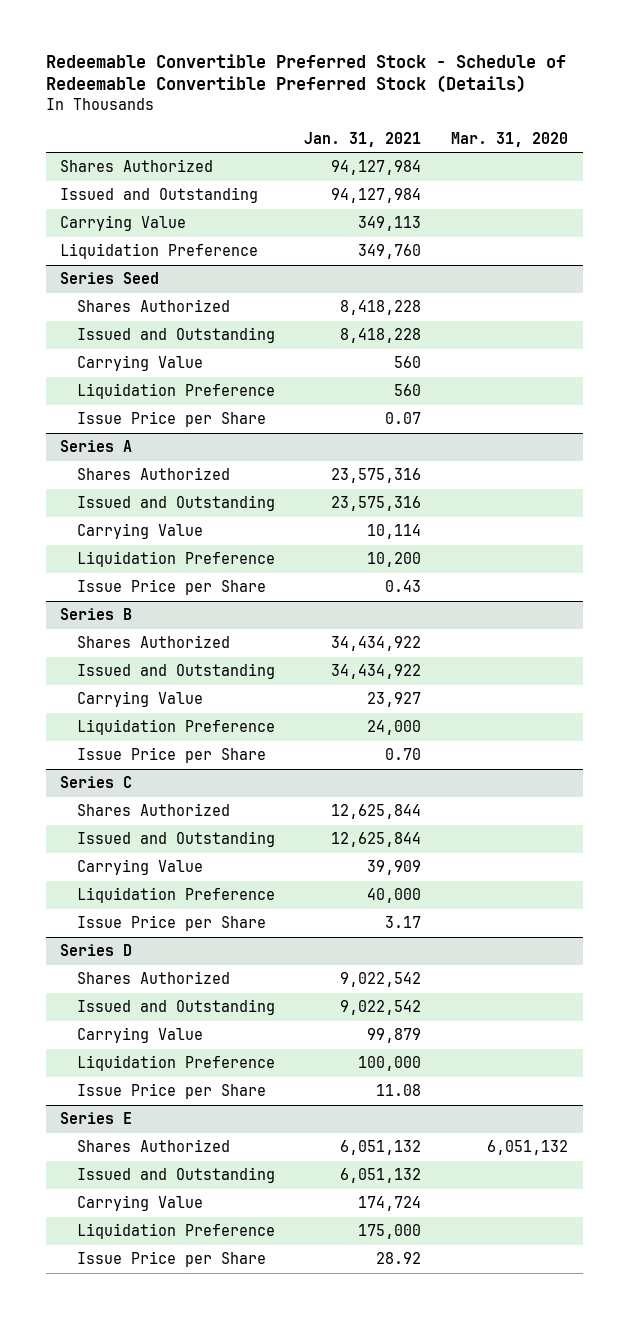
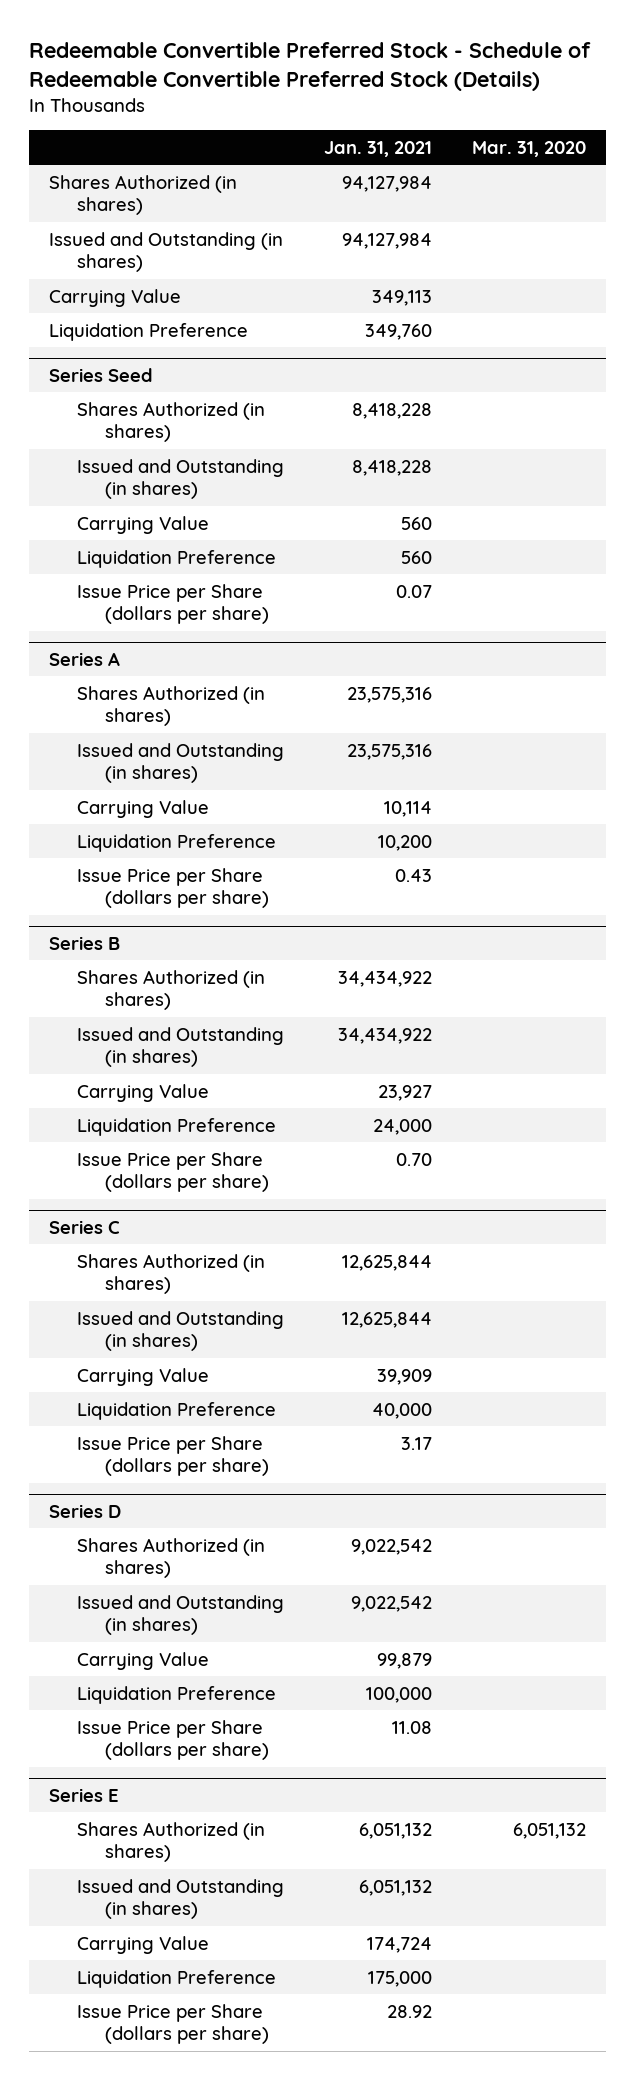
- Shares Authorized | 94,127,984 |
- Issued and Outstanding | 94,127,984 |
+ Shares Authorized (in shares) | 94,127,984 |
+ Issued and Outstanding (in shares) | 94,127,984 |
@ Series Seed
- Shares Authorized | 8,418,228 |
- Issued and Outstanding | 8,418,228 |
+ Shares Authorized (in shares) | 8,418,228 |
+ Issued and Outstanding (in shares) | 8,418,228 |
- Issue Price per Share | 0.07 |
+ Issue Price per Share (dollars per share) | 0.07 |
@ Series A
- Shares Authorized | 23,575,316 |
- Issued and Outstanding | 23,575,316 |
+ Shares Authorized (in shares) | 23,575,316 |
+ Issued and Outstanding (in shares) | 23,575,316 |
- Issue Price per Share | 0.43 |
+ Issue Price per Share (dollars per share) | 0.43 |
@ Series B
- Shares Authorized | 34,434,922 |
- Issued and Outstanding | 34,434,922 |
+ Shares Authorized (in shares) | 34,434,922 |
+ Issued and Outstanding (in shares) | 34,434,922 |
- Issue Price per Share | 0.70 |
+ Issue Price per Share (dollars per share) | 0.70 |
@ Series C
- Shares Authorized | 12,625,844 |
- Issued and Outstanding | 12,625,844 |
+ Shares Authorized (in shares) | 12,625,844 |
+ Issued and Outstanding (in shares) | 12,625,844 |
- Issue Price per Share | 3.17 |
+ Issue Price per Share (dollars per share) | 3.17 |
@ Series D
- Shares Authorized | 9,022,542 |
- Issued and Outstanding | 9,022,542 |
+ Shares Authorized (in shares) | 9,022,542 |
+ Issued and Outstanding (in shares) | 9,022,542 |
- Issue Price per Share | 11.08 |
+ Issue Price per Share (dollars per share) | 11.08 |
@ Series E
- Shares Authorized | 6,051,132 | 6,051,132
- Issued and Outstanding | 6,051,132 |
+ Shares Authorized (in shares) | 6,051,132 | 6,051,132
+ Issued and Outstanding (in shares) | 6,051,132 |
- Issue Price per Share | 28.92 |
+ Issue Price per Share (dollars per share) | 28.92 |

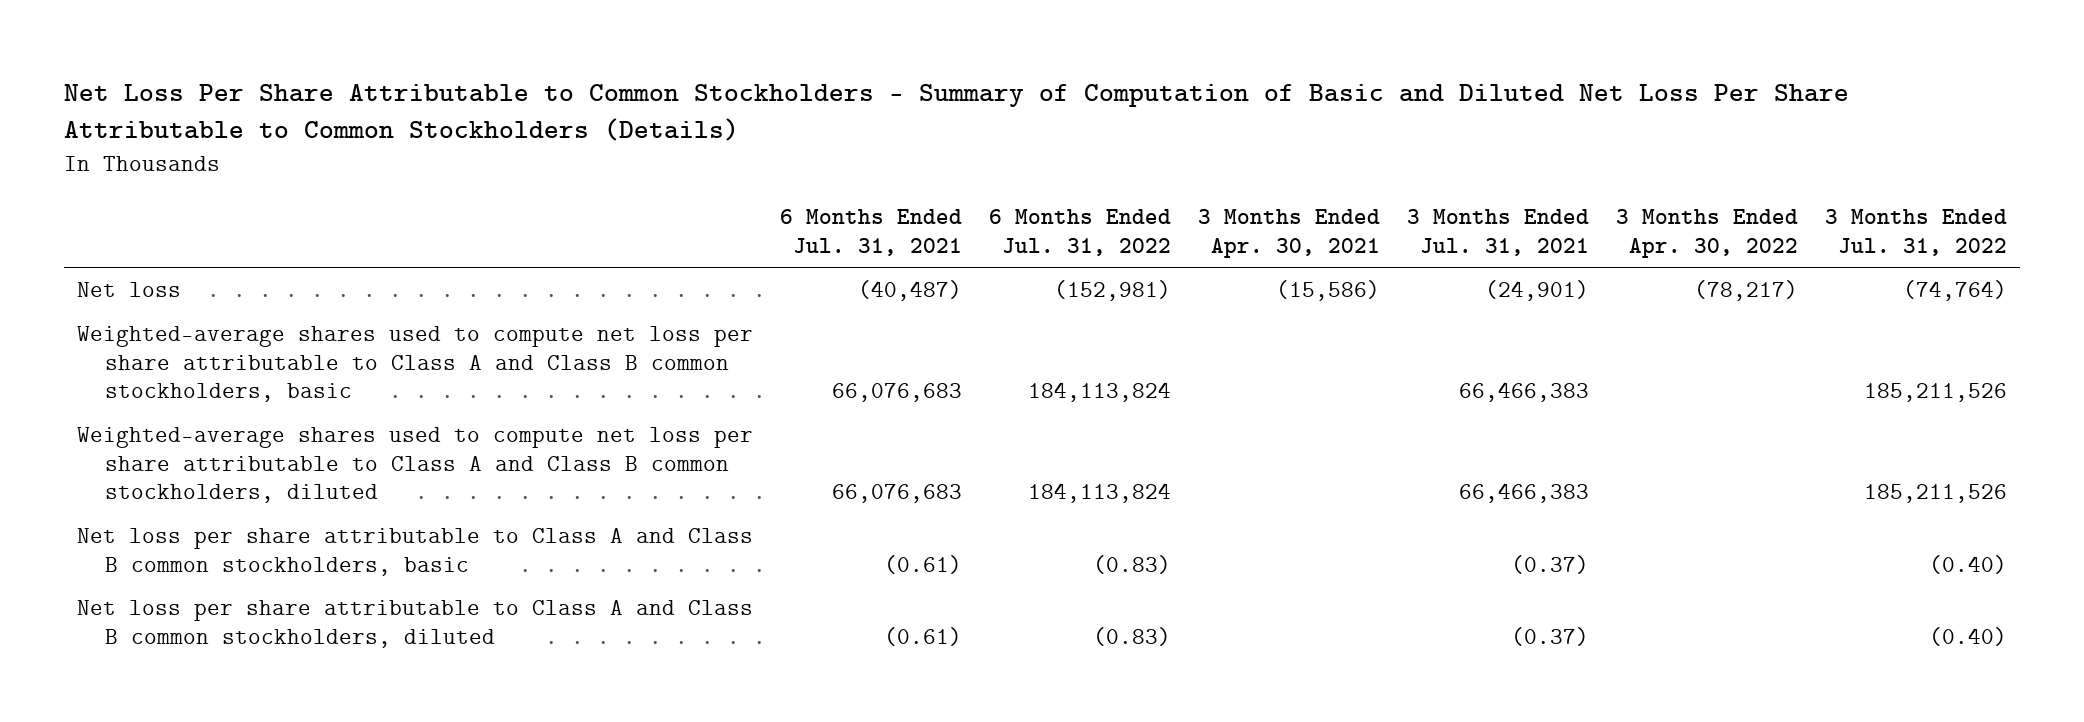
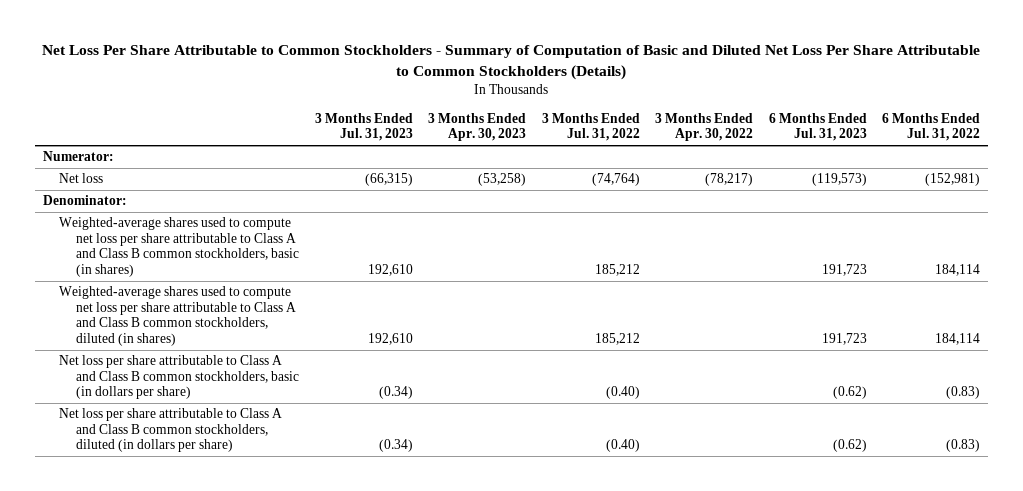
- | 6 Months Ended Jul. 31, 2021 | 6 Months Ended Jul. 31, 2022 | 3 Months Ended Apr. 30, 2021 | 3 Months Ended Jul. 31, 2021 | 3 Months Ended Apr. 30, 2022 | 3 Months Ended Jul. 31, 2022
+ | 3 Months Ended Jul. 31, 2023 | 3 Months Ended Apr. 30, 2023 | 3 Months Ended Jul. 31, 2022 | 3 Months Ended Apr. 30, 2022 | 6 Months Ended Jul. 31, 2023 | 6 Months Ended Jul. 31, 2022
+ Numerator:
- Weighted-average shares used to compute net loss per share attributable to Class A and Class B common stockholders, basic | 66,076,683 | 184,113,824 | | 66,466,383 | | 185,211,526
- Weighted-average shares used to compute net loss per share attributable to Class A and Class B common stockholders, diluted | 66,076,683 | 184,113,824 | | 66,466,383 | | 185,211,526
- Net loss per share attributable to Class A and Class B common stockholders, basic | (0.61) | (0.83) | | (0.37) | | (0.40)
- Net loss per share attributable to Class A and Class B common stockholders, diluted | (0.61) | (0.83) | | (0.37) | | (0.40)
+ Denominator:
+ Weighted-average shares used to compute net loss per share attributable to Class A and Class B common stockholders, basic (in shares) | 192,610 | | 185,212 | | 191,723 | 184,114
+ Weighted-average shares used to compute net loss per share attributable to Class A and Class B common stockholders, diluted (in shares) | 192,610 | | 185,212 | | 191,723 | 184,114
+ Net loss per share attributable to Class A and Class B common stockholders, basic (in dollars per share) | (0.34) | | (0.40) | | (0.62) | (0.83)
+ Net loss per share attributable to Class A and Class B common stockholders, diluted (in dollars per share) | (0.34) | | (0.40) | | (0.62) | (0.83)

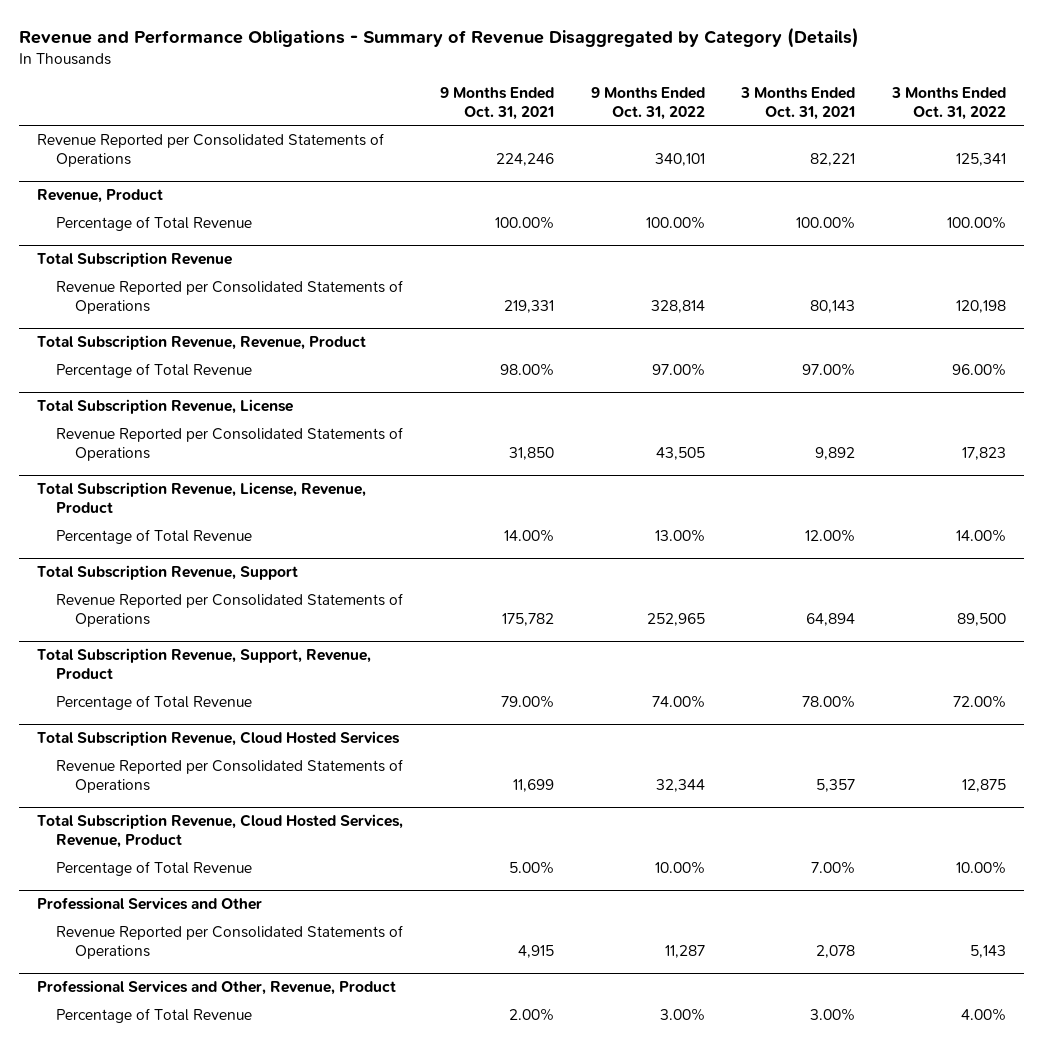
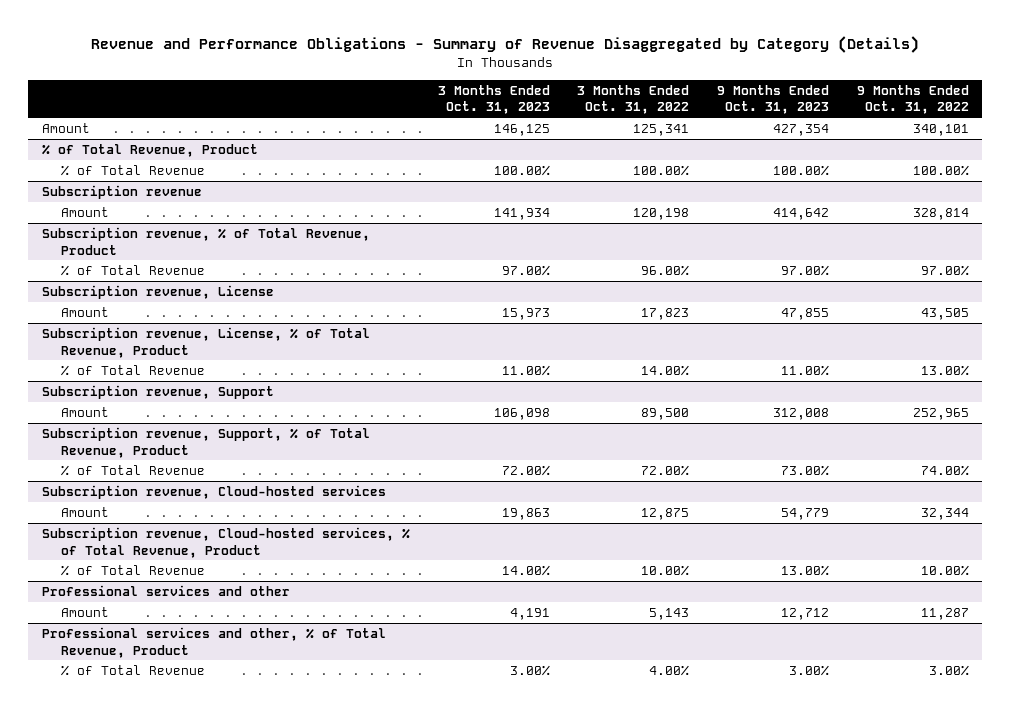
- | 9 Months Ended Oct. 31, 2021 | 9 Months Ended Oct. 31, 2022 | 3 Months Ended Oct. 31, 2021 | 3 Months Ended Oct. 31, 2022
+ | 3 Months Ended Oct. 31, 2023 | 3 Months Ended Oct. 31, 2022 | 9 Months Ended Oct. 31, 2023 | 9 Months Ended Oct. 31, 2022
- Revenue Reported per Consolidated Statements of Operations | 224,246 | 340,101 | 82,221 | 125,341
- Revenue, Product
- Percentage of Total Revenue | 100.00% | 100.00% | 100.00% | 100.00%
- Total Subscription Revenue
- Revenue Reported per Consolidated Statements of Operations | 219,331 | 328,814 | 80,143 | 120,198
- Total Subscription Revenue, Revenue, Product
- Percentage of Total Revenue | 98.00% | 97.00% | 97.00% | 96.00%
- Total Subscription Revenue, License
- Revenue Reported per Consolidated Statements of Operations | 31,850 | 43,505 | 9,892 | 17,823
- Total Subscription Revenue, License, Revenue, Product
- Percentage of Total Revenue | 14.00% | 13.00% | 12.00% | 14.00%
- Total Subscription Revenue, Support
- Revenue Reported per Consolidated Statements of Operations | 175,782 | 252,965 | 64,894 | 89,500
- Total Subscription Revenue, Support, Revenue, Product
- Percentage of Total Revenue | 79.00% | 74.00% | 78.00% | 72.00%
- Total Subscription Revenue, Cloud Hosted Services
- Revenue Reported per Consolidated Statements of Operations | 11,699 | 32,344 | 5,357 | 12,875
- Total Subscription Revenue, Cloud Hosted Services, Revenue, Product
- Percentage of Total Revenue | 5.00% | 10.00% | 7.00% | 10.00%
- Professional Services and Other
- Revenue Reported per Consolidated Statements of Operations | 4,915 | 11,287 | 2,078 | 5,143
- Professional Services and Other, Revenue, Product
- Percentage of Total Revenue | 2.00% | 3.00% | 3.00% | 4.00%
+ Amount | 146,125 | 125,341 | 427,354 | 340,101
+ % of Total Revenue, Product
+ % of Total Revenue | 100.00% | 100.00% | 100.00% | 100.00%
+ Subscription revenue
+ Amount | 141,934 | 120,198 | 414,642 | 328,814
+ Subscription revenue, % of Total Revenue, Product
+ % of Total Revenue | 97.00% | 96.00% | 97.00% | 97.00%
+ Subscription revenue, License
+ Amount | 15,973 | 17,823 | 47,855 | 43,505
+ Subscription revenue, License, % of Total Revenue, Product
+ % of Total Revenue | 11.00% | 14.00% | 11.00% | 13.00%
+ Subscription revenue, Support
+ Amount | 106,098 | 89,500 | 312,008 | 252,965
+ Subscription revenue, Support, % of Total Revenue, Product
+ % of Total Revenue | 72.00% | 72.00% | 73.00% | 74.00%
+ Subscription revenue, Cloud-hosted services
+ Amount | 19,863 | 12,875 | 54,779 | 32,344
+ Subscription revenue, Cloud-hosted services, % of Total Revenue, Product
+ % of Total Revenue | 14.00% | 10.00% | 13.00% | 10.00%
+ Professional services and other
+ Amount | 4,191 | 5,143 | 12,712 | 11,287
+ Professional services and other, % of Total Revenue, Product
+ % of Total Revenue | 3.00% | 4.00% | 3.00% | 3.00%

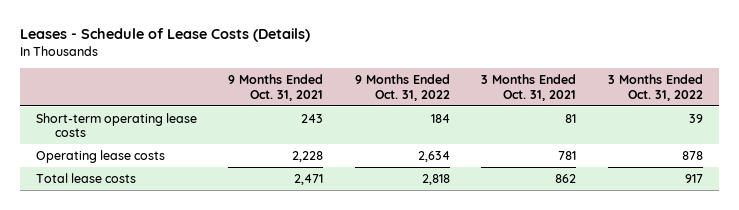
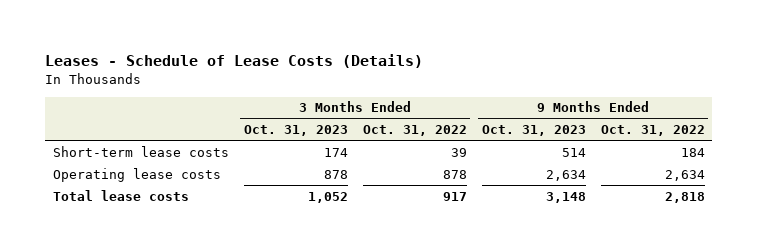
- | 9 Months Ended Oct. 31, 2021 | 9 Months Ended Oct. 31, 2022 | 3 Months Ended Oct. 31, 2021 | 3 Months Ended Oct. 31, 2022
+ | 3 Months Ended Oct. 31, 2023 | 3 Months Ended Oct. 31, 2022 | 9 Months Ended Oct. 31, 2023 | 9 Months Ended Oct. 31, 2022
- Short-term operating lease costs | 243 | 184 | 81 | 39
+ Short-term lease costs | 174 | 39 | 514 | 184

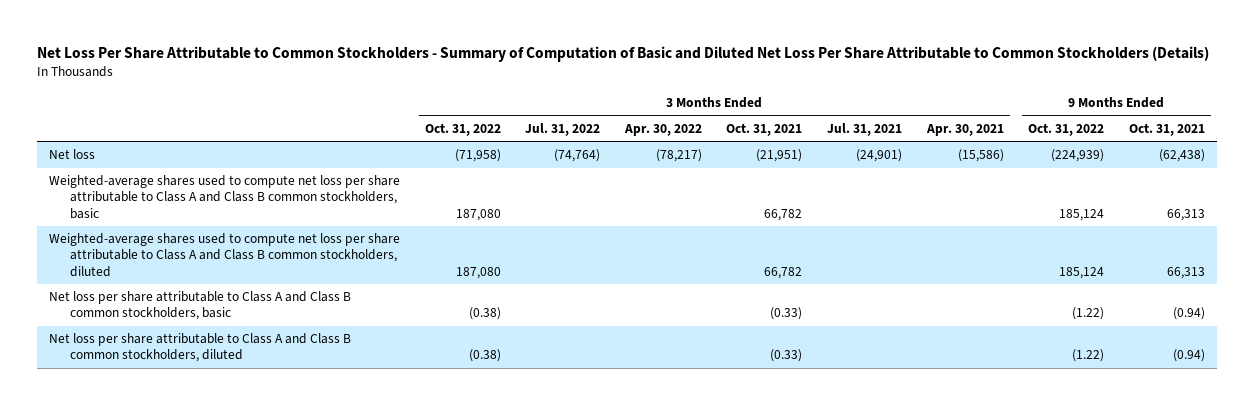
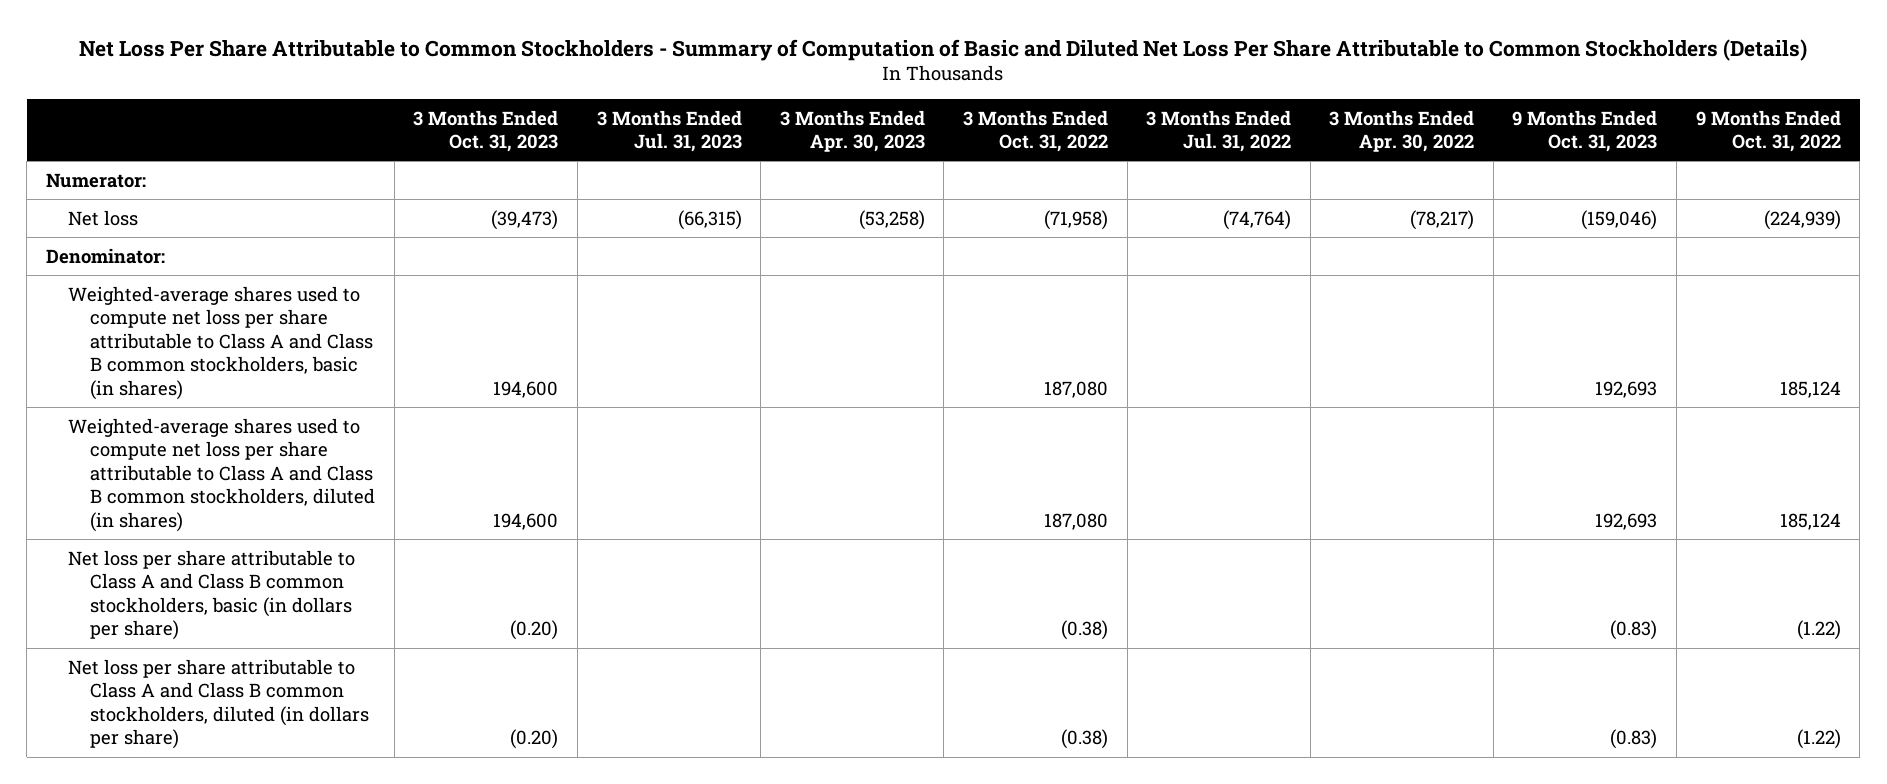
- | 3 Months Ended Oct. 31, 2022 | 3 Months Ended Jul. 31, 2022 | 3 Months Ended Apr. 30, 2022 | 3 Months Ended Oct. 31, 2021 | 3 Months Ended Jul. 31, 2021 | 3 Months Ended Apr. 30, 2021 | 9 Months Ended Oct. 31, 2022 | 9 Months Ended Oct. 31, 2021
+ | 3 Months Ended Oct. 31, 2023 | 3 Months Ended Jul. 31, 2023 | 3 Months Ended Apr. 30, 2023 | 3 Months Ended Oct. 31, 2022 | 3 Months Ended Jul. 31, 2022 | 3 Months Ended Apr. 30, 2022 | 9 Months Ended Oct. 31, 2023 | 9 Months Ended Oct. 31, 2022
+ Numerator:
- Weighted-average shares used to compute net loss per share attributable to Class A and Class B common stockholders, basic | 187,080 | | | 66,782 | | | 185,124 | 66,313
- Weighted-average shares used to compute net loss per share attributable to Class A and Class B common stockholders, diluted | 187,080 | | | 66,782 | | | 185,124 | 66,313
- Net loss per share attributable to Class A and Class B common stockholders, basic | (0.38) | | | (0.33) | | | (1.22) | (0.94)
- Net loss per share attributable to Class A and Class B common stockholders, diluted | (0.38) | | | (0.33) | | | (1.22) | (0.94)
+ Denominator:
+ Weighted-average shares used to compute net loss per share attributable to Class A and Class B common stockholders, basic (in shares) | 194,600 | | | 187,080 | | | 192,693 | 185,124
+ Weighted-average shares used to compute net loss per share attributable to Class A and Class B common stockholders, diluted (in shares) | 194,600 | | | 187,080 | | | 192,693 | 185,124
+ Net loss per share attributable to Class A and Class B common stockholders, basic (in dollars per share) | (0.20) | | | (0.38) | | | (0.83) | (1.22)
+ Net loss per share attributable to Class A and Class B common stockholders, diluted (in dollars per share) | (0.20) | | | (0.38) | | | (0.83) | (1.22)

